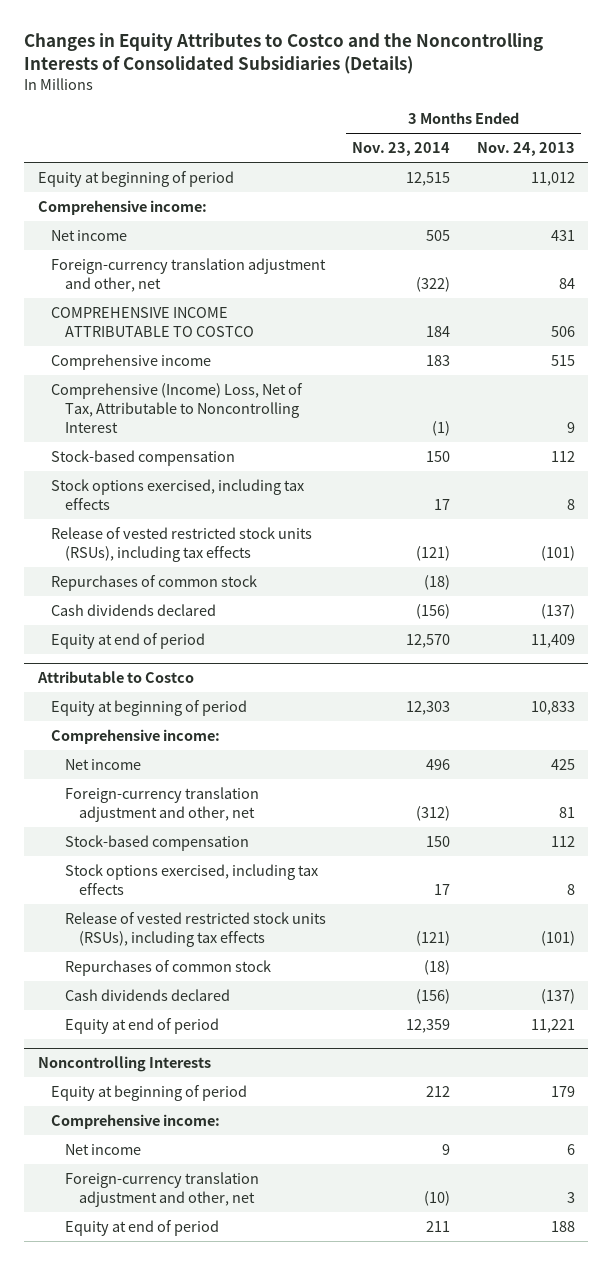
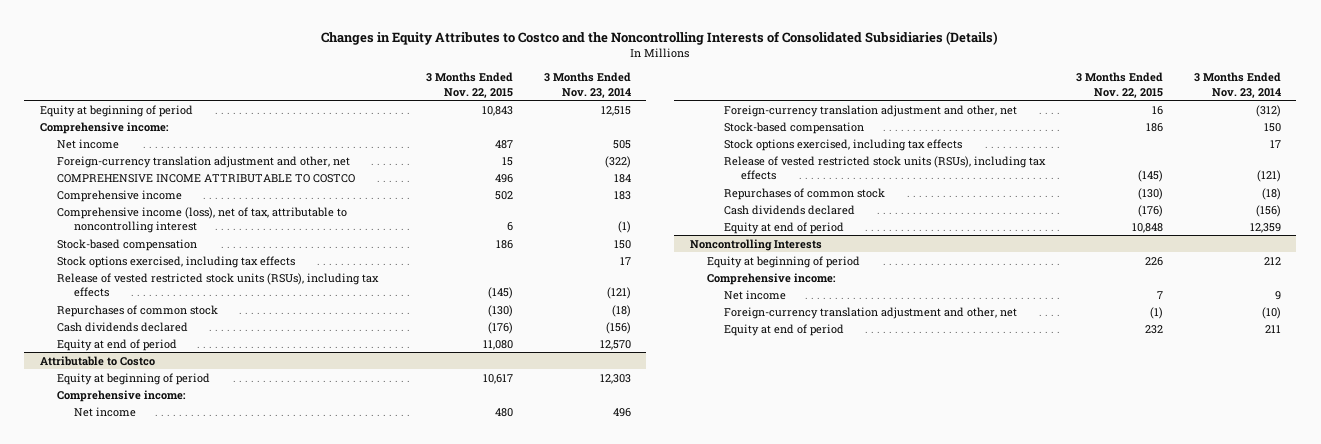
- | 3 Months Ended Nov. 23, 2014 | 3 Months Ended Nov. 24, 2013
+ | 3 Months Ended Nov. 22, 2015 | 3 Months Ended Nov. 23, 2014
- Comprehensive (Income) Loss, Net of Tax, Attributable to Noncontrolling Interest | (1) | 9
+ Comprehensive income (loss), net of tax, attributable to noncontrolling interest | 6 | (1)

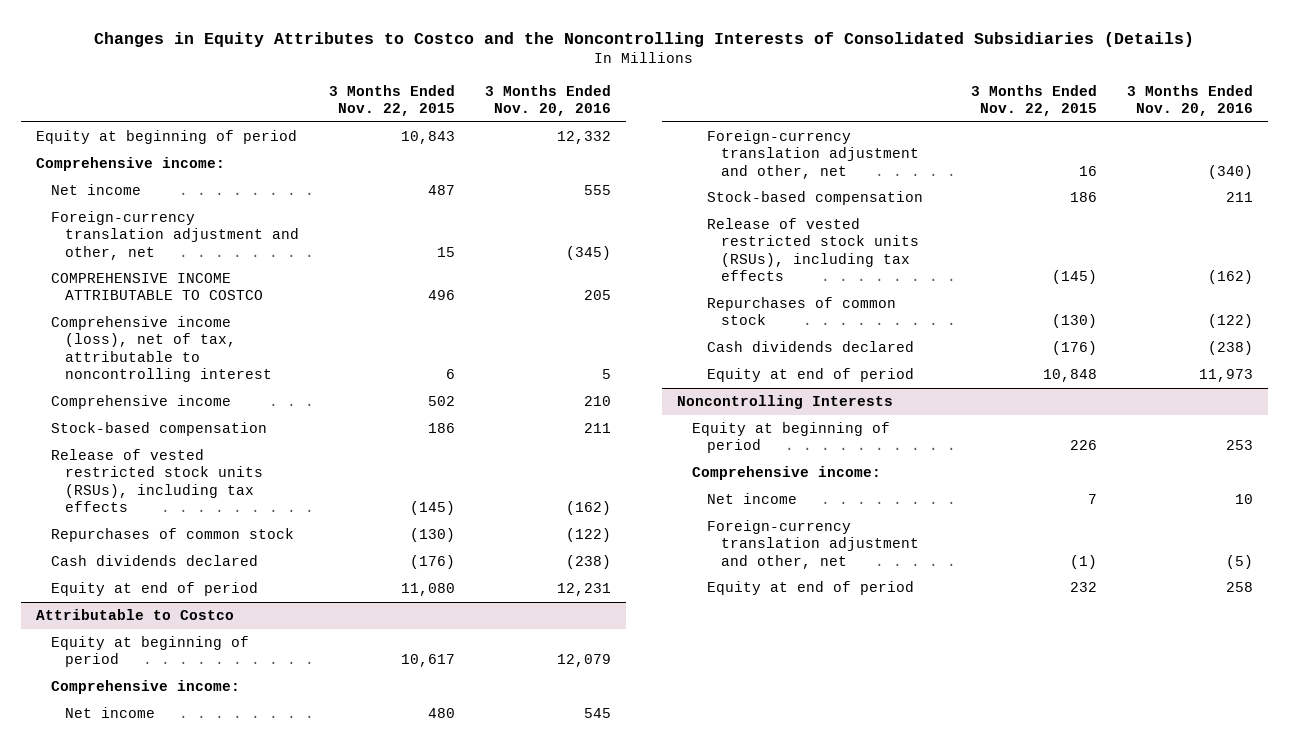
- | 3 Months Ended Nov. 22, 2015 | 3 Months Ended Nov. 23, 2014
+ | 3 Months Ended Nov. 22, 2015 | 3 Months Ended Nov. 20, 2016
moved down: Comprehensive income | 502 | 210
- Stock options exercised, including tax effects | | 17
@ Attributable to Costco
- Stock options exercised, including tax effects | | 17

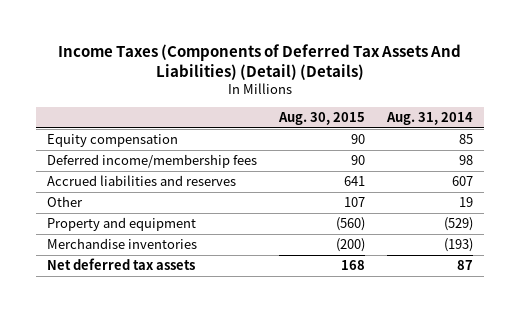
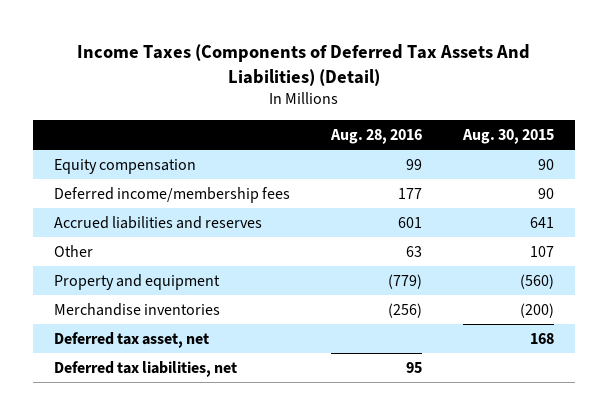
- Income Taxes (Components of Deferred Tax Assets And Liabilities) (Detail) (Details)
+ Income Taxes (Components of Deferred Tax Assets And Liabilities) (Detail)
- | Aug. 30, 2015 | Aug. 31, 2014
+ | Aug. 28, 2016 | Aug. 30, 2015
- Net deferred tax assets | 168 | 87
+ Deferred tax asset, net | | 168
+ Deferred tax liabilities, net | 95 |

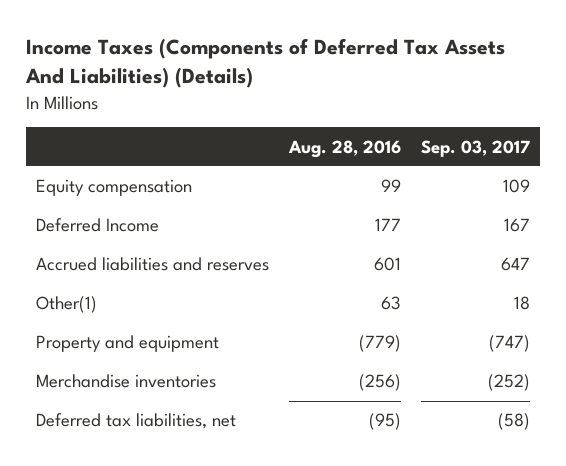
- Income Taxes (Components of Deferred Tax Assets And Liabilities) (Detail)
+ Income Taxes (Components of Deferred Tax Assets And Liabilities) (Details)
- | Aug. 28, 2016 | Aug. 30, 2015
+ | Aug. 28, 2016 | Sep. 03, 2017
- Deferred income/membership fees | 177 | 90
+ Deferred Income | 177 | 167
- Other | 63 | 107
+ Other(1) | 63 | 18
- Deferred tax asset, net | | 168
- Deferred tax liabilities, net | 95 |
+ Deferred tax liabilities, net | (95) | (58)

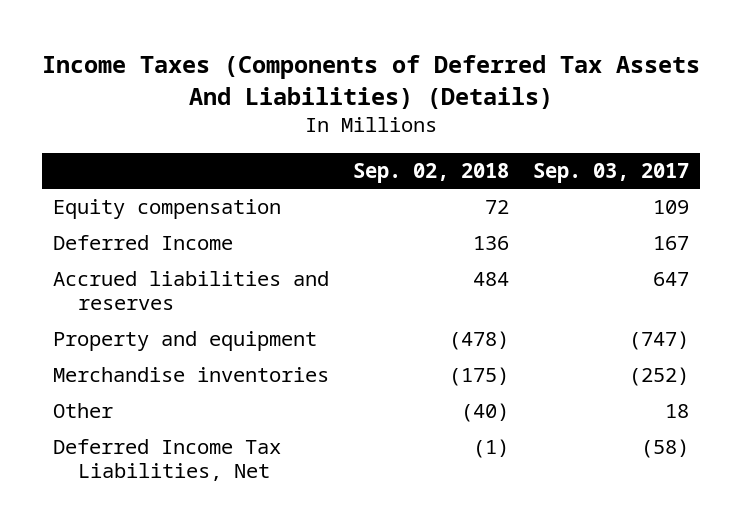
- | Aug. 28, 2016 | Sep. 03, 2017
+ | Sep. 02, 2018 | Sep. 03, 2017
- Other(1) | 63 | 18
- Deferred tax liabilities, net | (95) | (58)
+ Other | (40) | 18
+ Deferred Income Tax Liabilities, Net | (1) | (58)

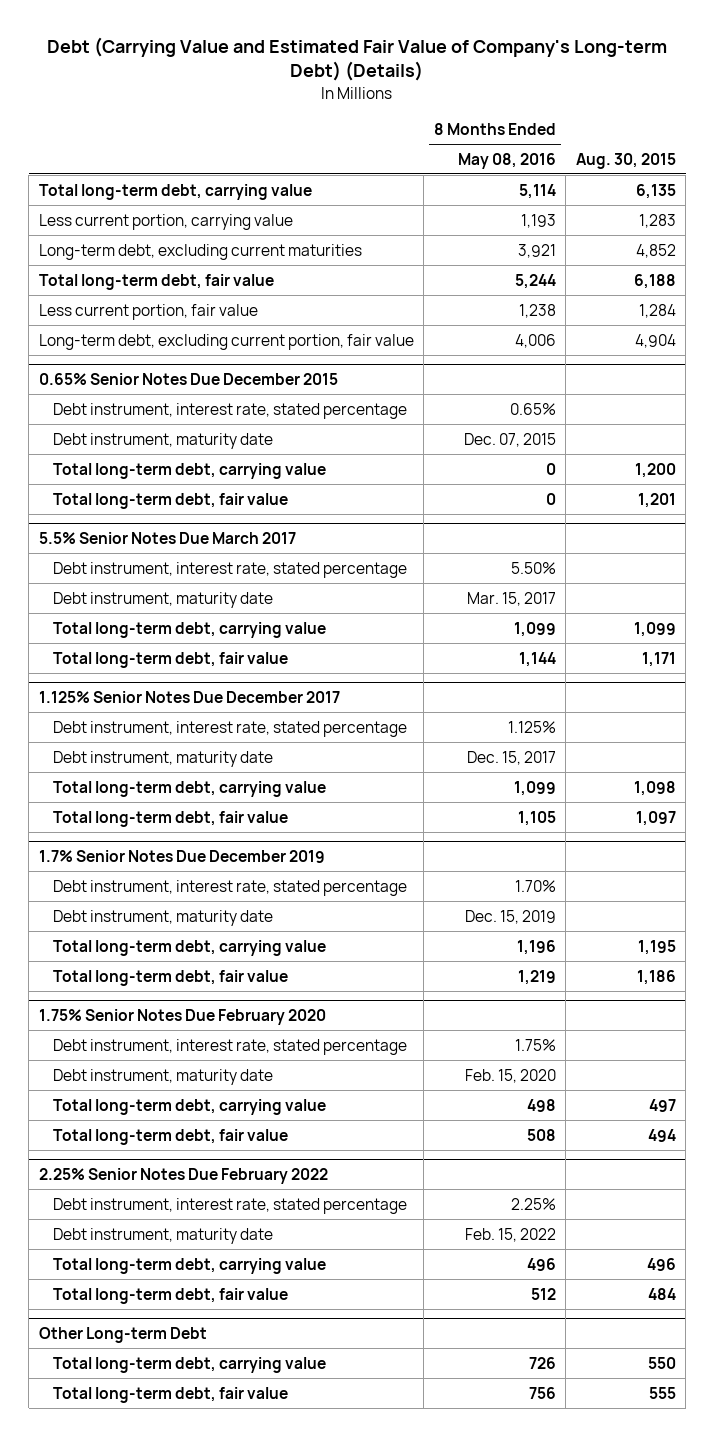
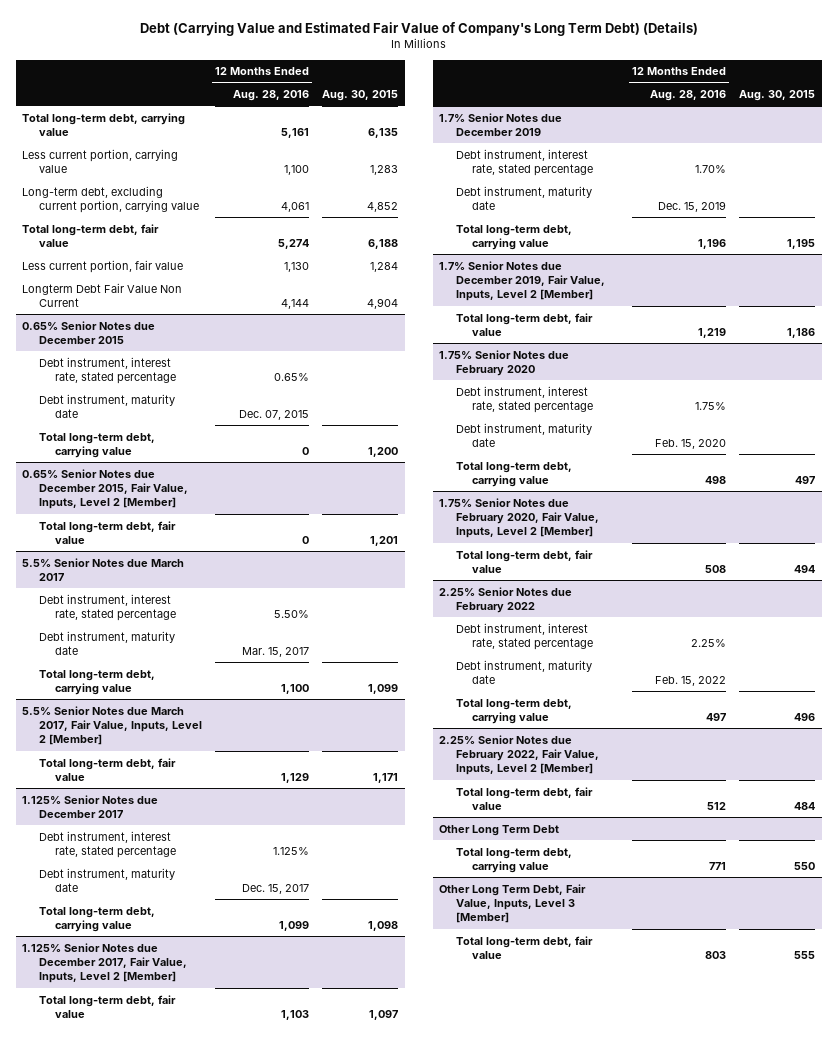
- Debt (Carrying Value and Estimated Fair Value of Company's Long-term Debt) (Details)
+ Debt (Carrying Value and Estimated Fair Value of Company's Long Term Debt) (Details)
- | 8 Months Ended May 08, 2016 | Aug. 30, 2015
+ | 12 Months Ended Aug. 28, 2016 | Aug. 30, 2015
- Long-term debt, excluding current maturities | 3,921 | 4,852
+ Long-term debt, excluding current portion, carrying value | 4,061 | 4,852
- Long-term debt, excluding current portion, fair value | 4,006 | 4,904
- 0.65% Senior Notes Due December 2015
+ Longterm Debt Fair Value Non Current | 4,144 | 4,904
+ 0.65% Senior Notes due December 2015
+ 0.65% Senior Notes due December 2015, Fair Value, Inputs, Level 2 [Member]
- 5.5% Senior Notes Due March 2017
+ 5.5% Senior Notes due March 2017
+ 5.5% Senior Notes due March 2017, Fair Value, Inputs, Level 2 [Member]
- 1.125% Senior Notes Due December 2017
+ 1.125% Senior Notes due December 2017
+ 1.125% Senior Notes due December 2017, Fair Value, Inputs, Level 2 [Member]
- 1.7% Senior Notes Due December 2019
+ 1.7% Senior Notes due December 2019
+ 1.7% Senior Notes due December 2019, Fair Value, Inputs, Level 2 [Member]
- 1.75% Senior Notes Due February 2020
+ 1.75% Senior Notes due February 2020
+ 1.75% Senior Notes due February 2020, Fair Value, Inputs, Level 2 [Member]
- 2.25% Senior Notes Due February 2022
+ 2.25% Senior Notes due February 2022
+ 2.25% Senior Notes due February 2022, Fair Value, Inputs, Level 2 [Member]
- Other Long-term Debt
+ Other Long Term Debt
+ Other Long Term Debt, Fair Value, Inputs, Level 3 [Member]

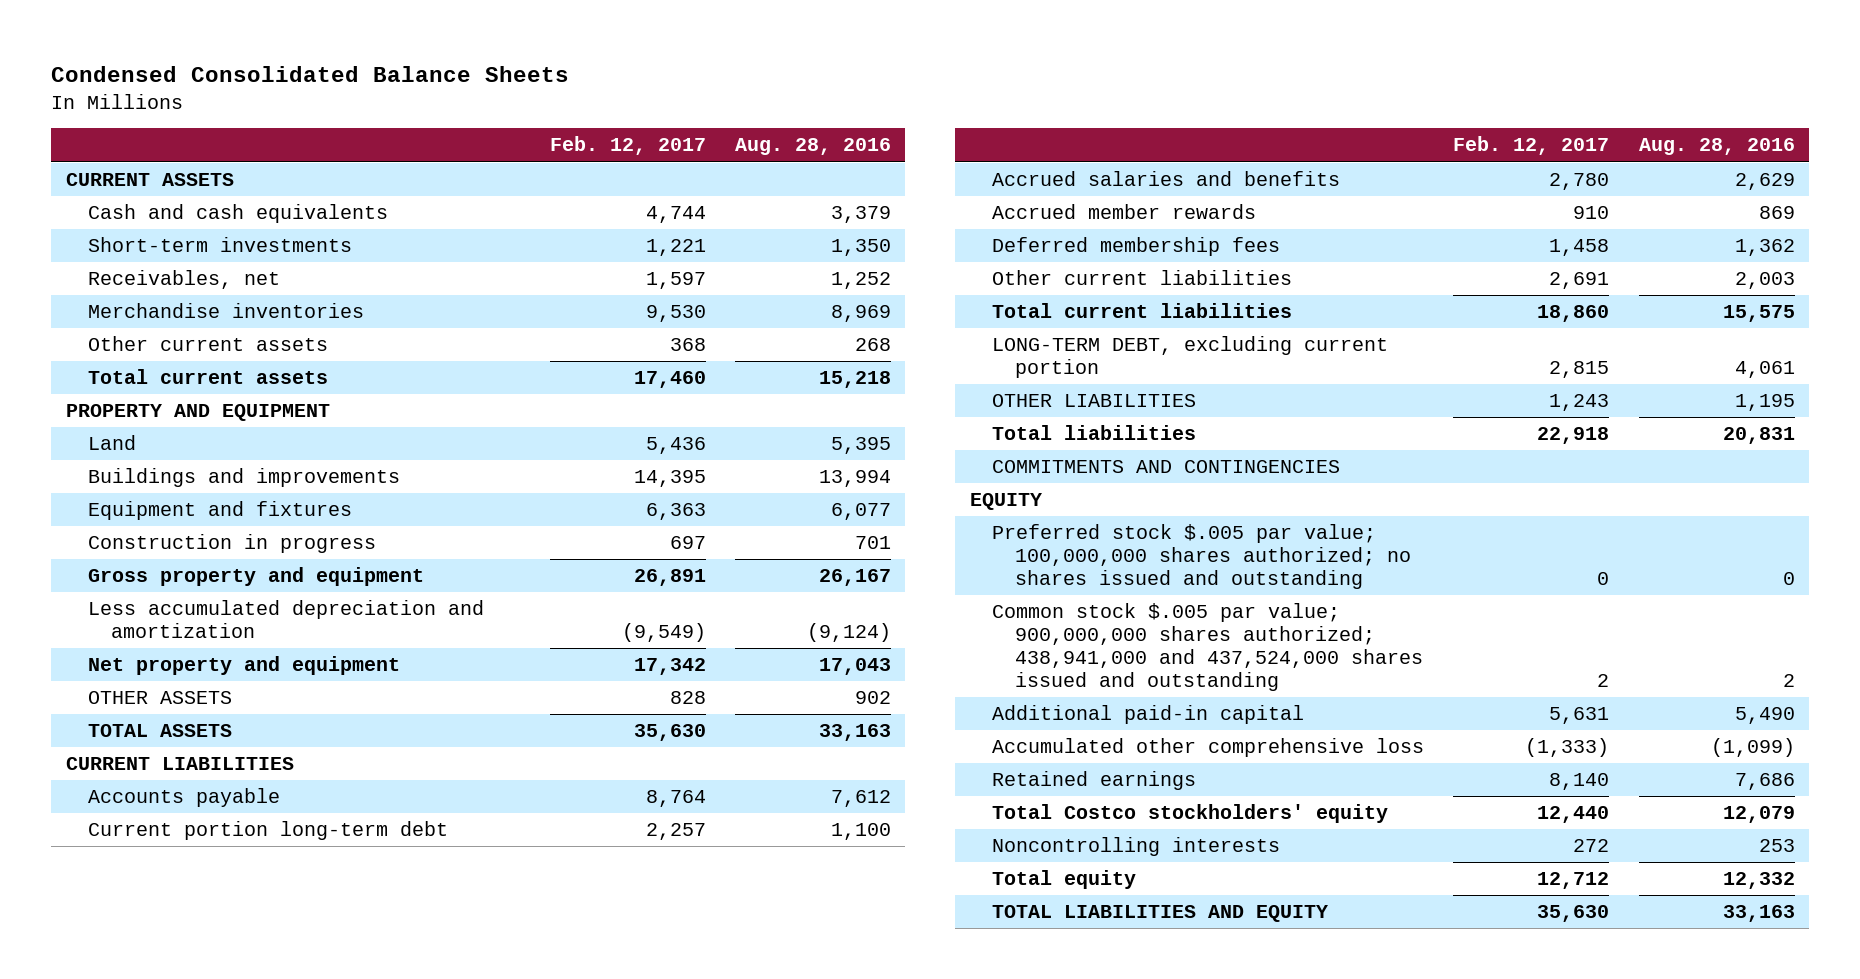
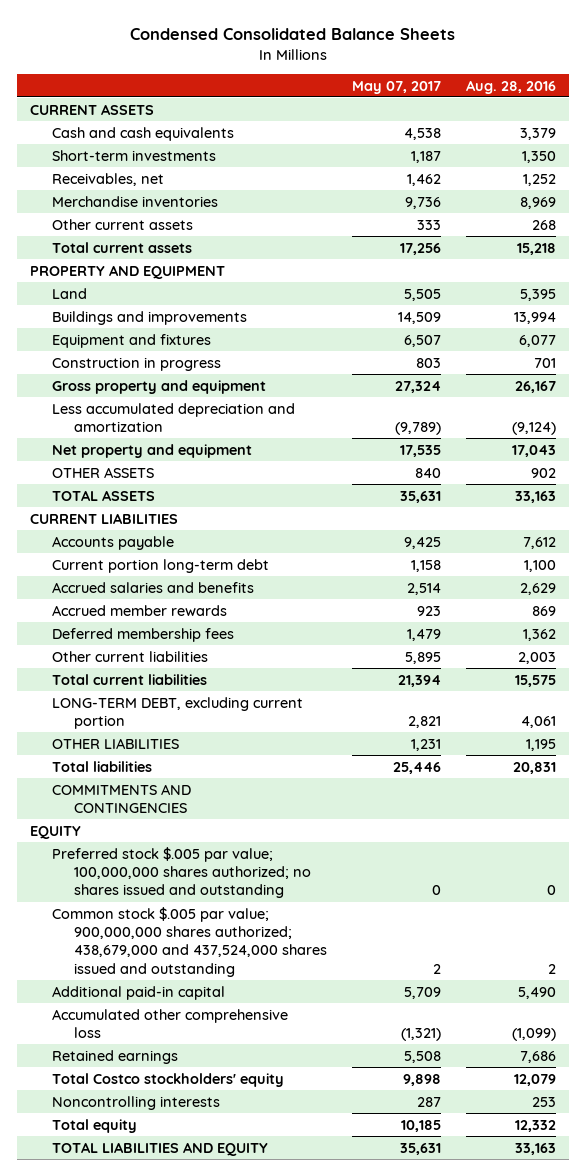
- | Feb. 12, 2017 | Aug. 28, 2016
+ | May 07, 2017 | Aug. 28, 2016
- Common stock $.005 par value; 900,000,000 shares authorized; 438,941,000 and 437,524,000 shares issued and outstanding | 2 | 2
+ Common stock $.005 par value; 900,000,000 shares authorized; 438,679,000 and 437,524,000 shares issued and outstanding | 2 | 2

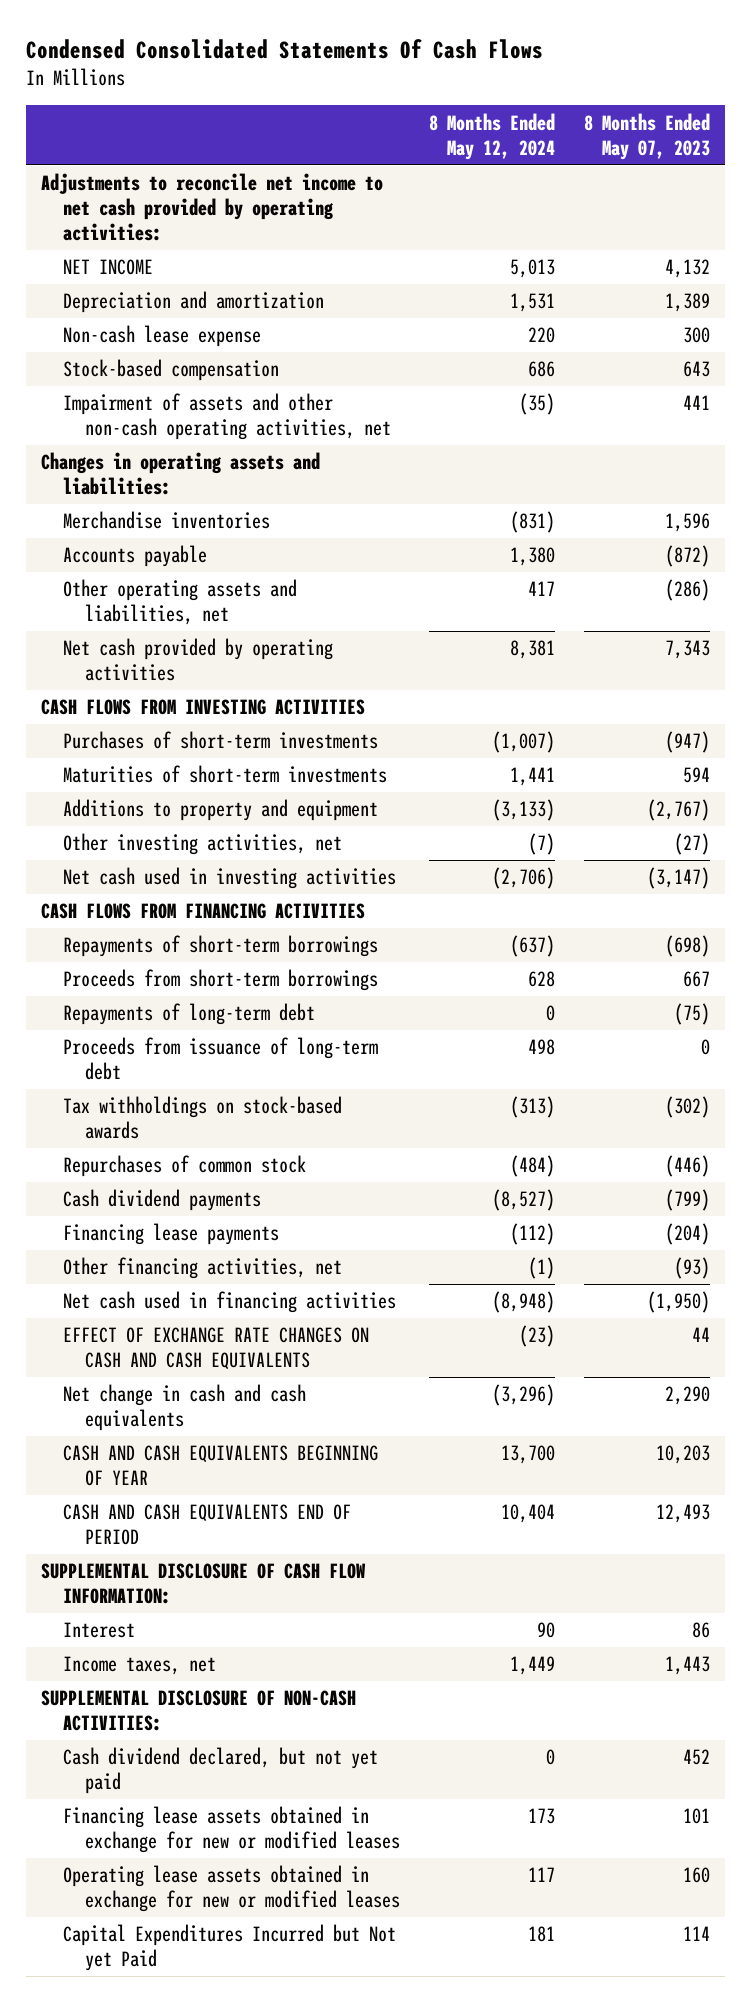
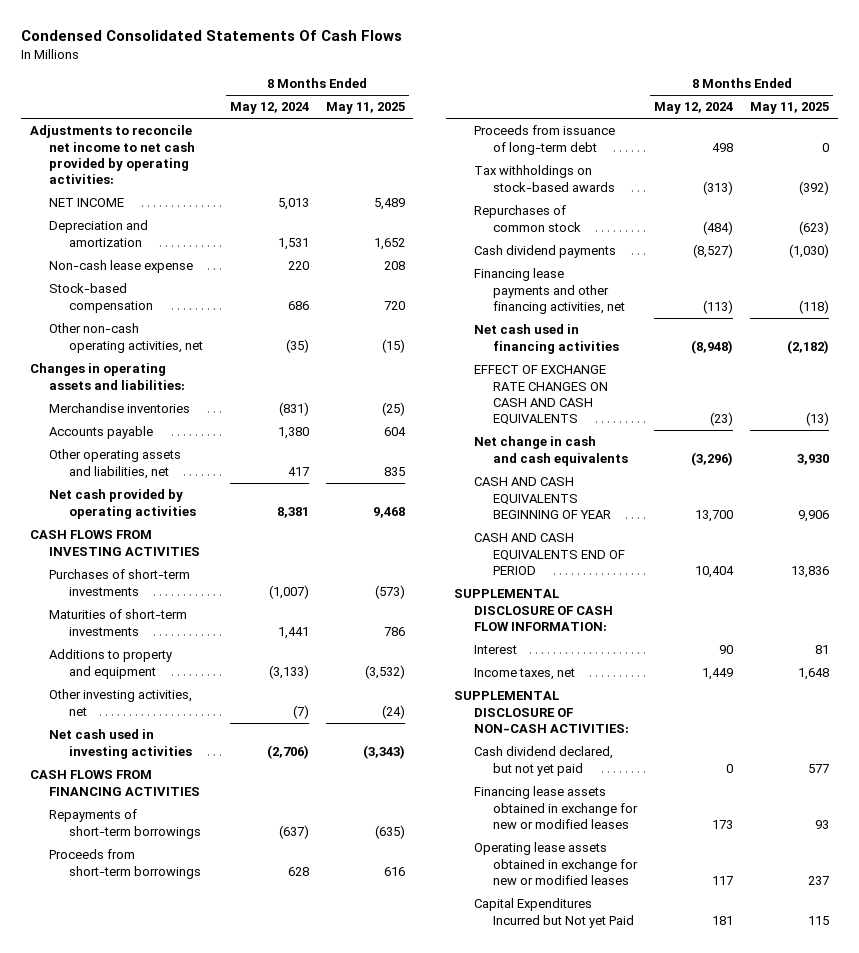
- | 8 Months Ended May 12, 2024 | 8 Months Ended May 07, 2023
+ | 8 Months Ended May 12, 2024 | 8 Months Ended May 11, 2025
- Impairment of assets and other non-cash operating activities, net | (35) | 441
+ Other non-cash operating activities, net | (35) | (15)
- Repayments of long-term debt | 0 | (75)
- Financing lease payments | (112) | (204)
- Other financing activities, net | (1) | (93)
+ Financing lease payments and other financing activities, net | (113) | (118)

